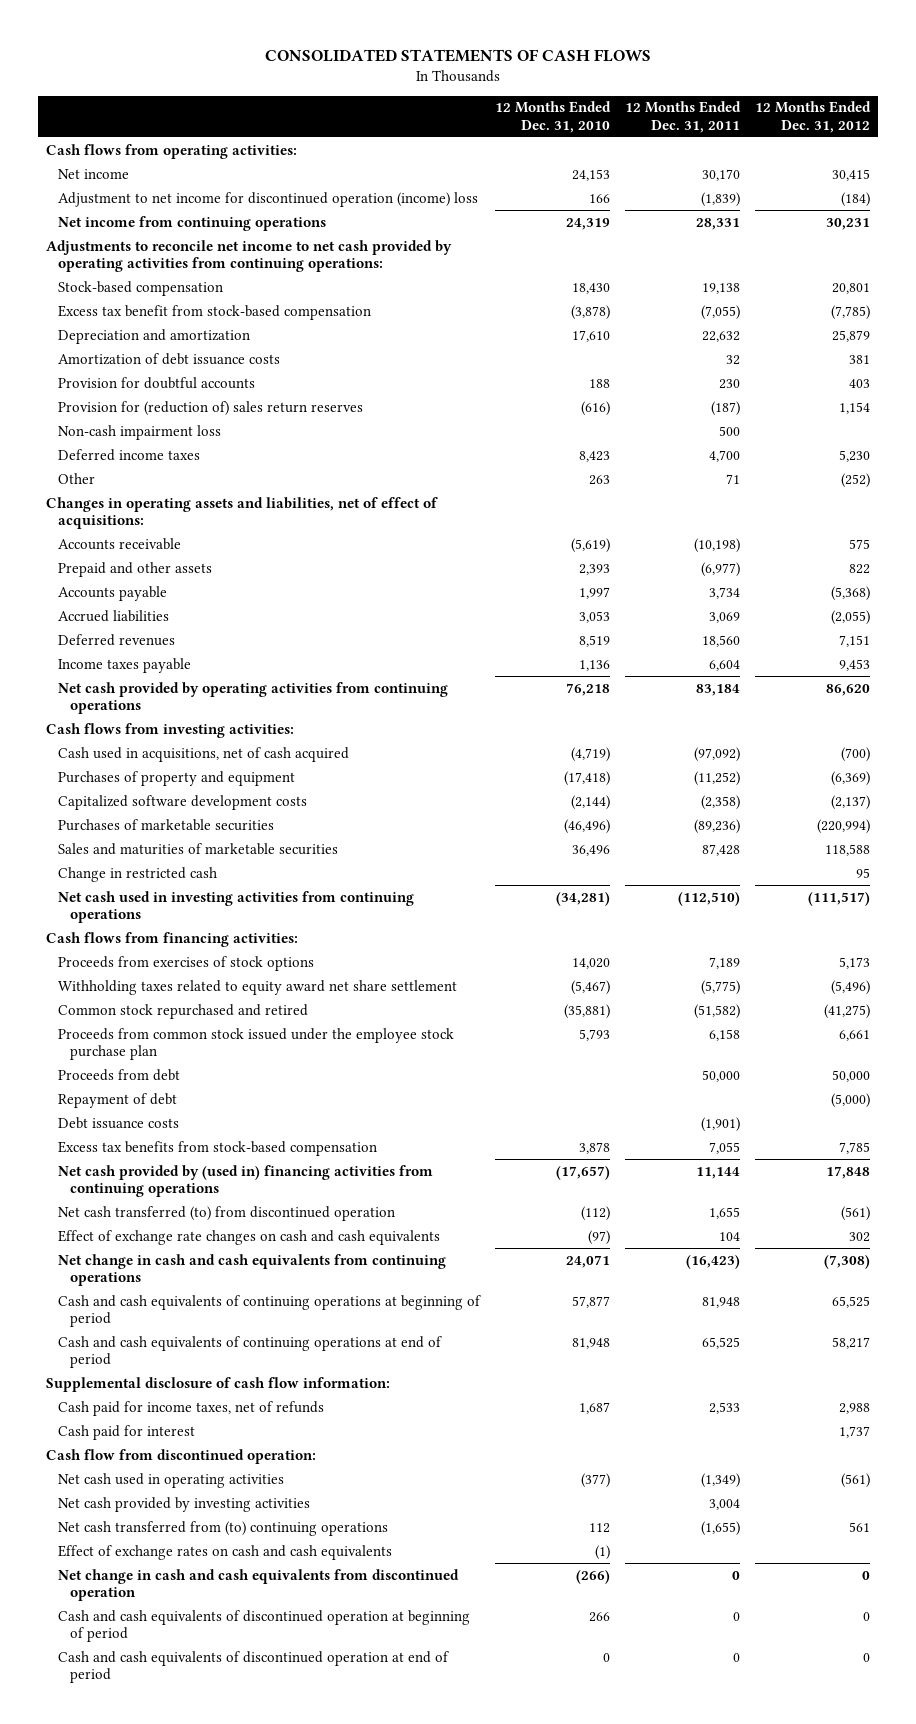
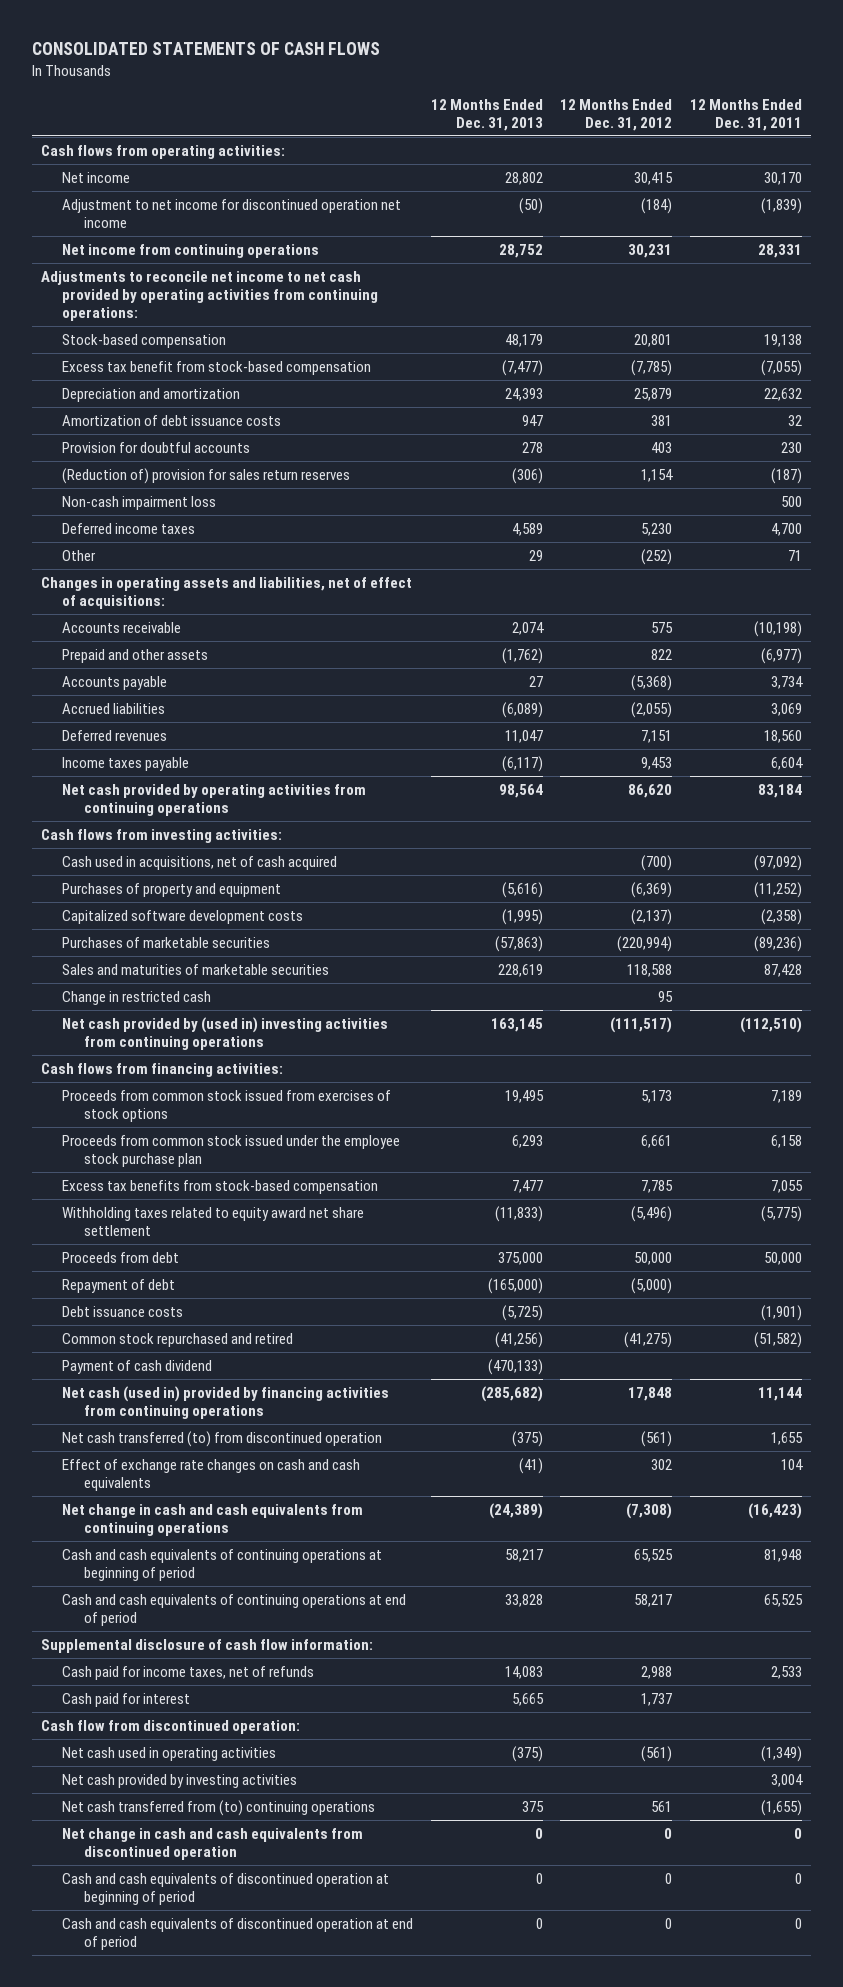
- | 12 Months Ended Dec. 31, 2010 | 12 Months Ended Dec. 31, 2011 | 12 Months Ended Dec. 31, 2012
+ | 12 Months Ended Dec. 31, 2013 | 12 Months Ended Dec. 31, 2012 | 12 Months Ended Dec. 31, 2011
- Adjustment to net income for discontinued operation (income) loss | 166 | (1,839) | (184)
+ Adjustment to net income for discontinued operation net income | (50) | (184) | (1,839)
- Provision for (reduction of) sales return reserves | (616) | (187) | 1,154
+ (Reduction of) provision for sales return reserves | (306) | 1,154 | (187)
- Net cash used in investing activities from continuing operations | (34,281) | (112,510) | (111,517)
+ Net cash provided by (used in) investing activities from continuing operations | 163,145 | (111,517) | (112,510)
- Proceeds from exercises of stock options | 14,020 | 7,189 | 5,173
+ Proceeds from common stock issued from exercises of stock options | 19,495 | 5,173 | 7,189
moved up: Excess tax benefits from stock-based compensation | 7,477 | 7,785 | 7,055
moved down: Withholding taxes related to equity award net share settlement | (11,833) | (5,496) | (5,775)
- Net cash provided by (used in) financing activities from continuing operations | (17,657) | 11,144 | 17,848
moved down: Common stock repurchased and retired | (41,256) | (41,275) | (51,582)
+ Payment of cash dividend | (470,133) | |
+ Net cash (used in) provided by financing activities from continuing operations | (285,682) | 17,848 | 11,144
- Effect of exchange rates on cash and cash equivalents | (1) | |

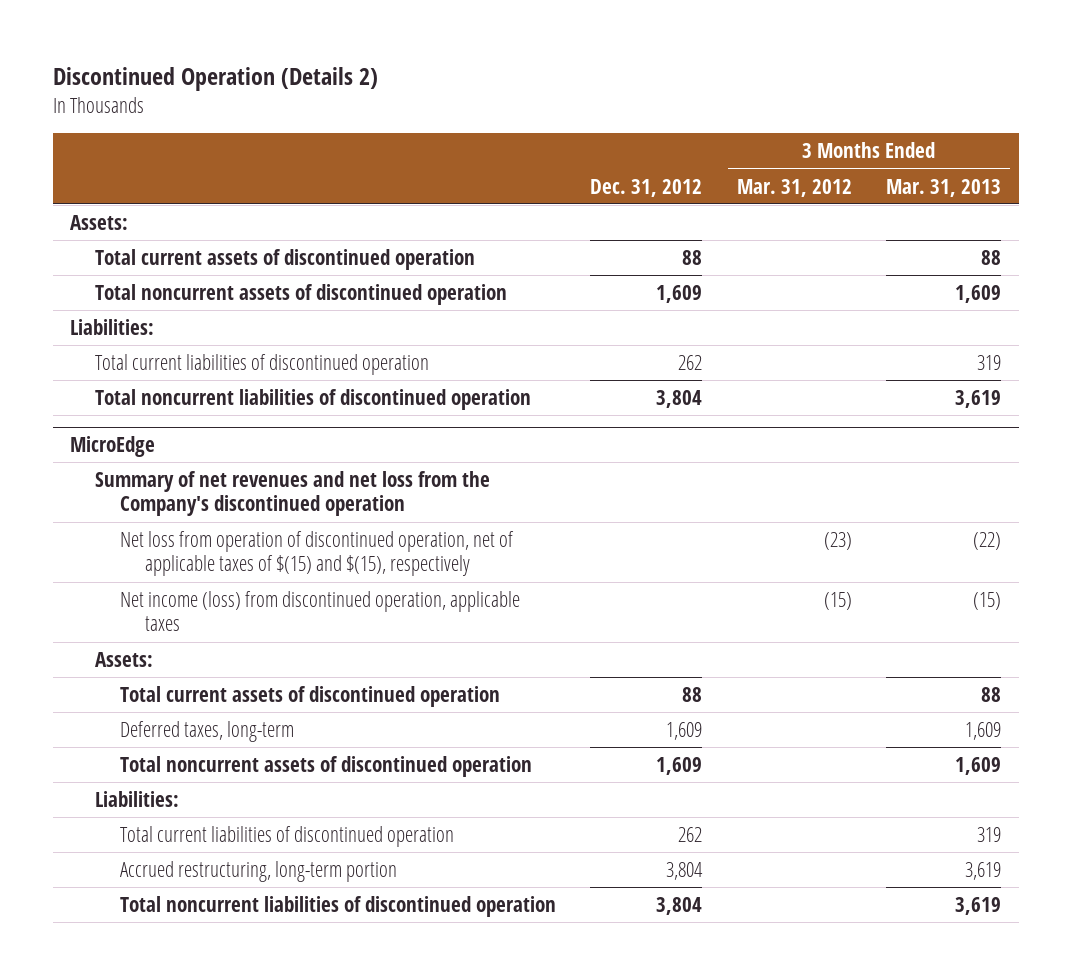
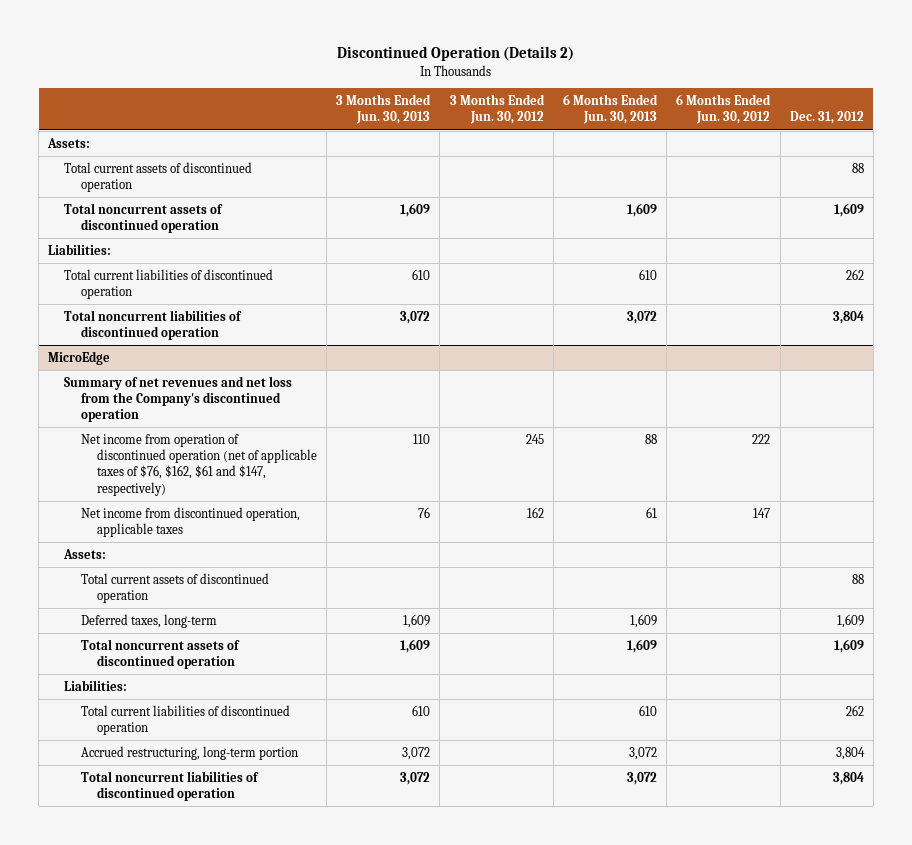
- | Dec. 31, 2012 | 3 Months Ended Mar. 31, 2012 | 3 Months Ended Mar. 31, 2013
+ | 3 Months Ended Jun. 30, 2013 | 3 Months Ended Jun. 30, 2012 | 6 Months Ended Jun. 30, 2013 | 6 Months Ended Jun. 30, 2012 | Dec. 31, 2012
@ MicroEdge
- Net loss from operation of discontinued operation, net of applicable taxes of $(15) and $(15), respectively | | (23) | (22)
- Net income (loss) from discontinued operation, applicable taxes | | (15) | (15)
+ Net income from operation of discontinued operation (net of applicable taxes of $76, $162, $61 and $147, respectively) | 110 | 245 | 88 | 222 |
+ Net income from discontinued operation, applicable taxes | 76 | 162 | 61 | 147 |

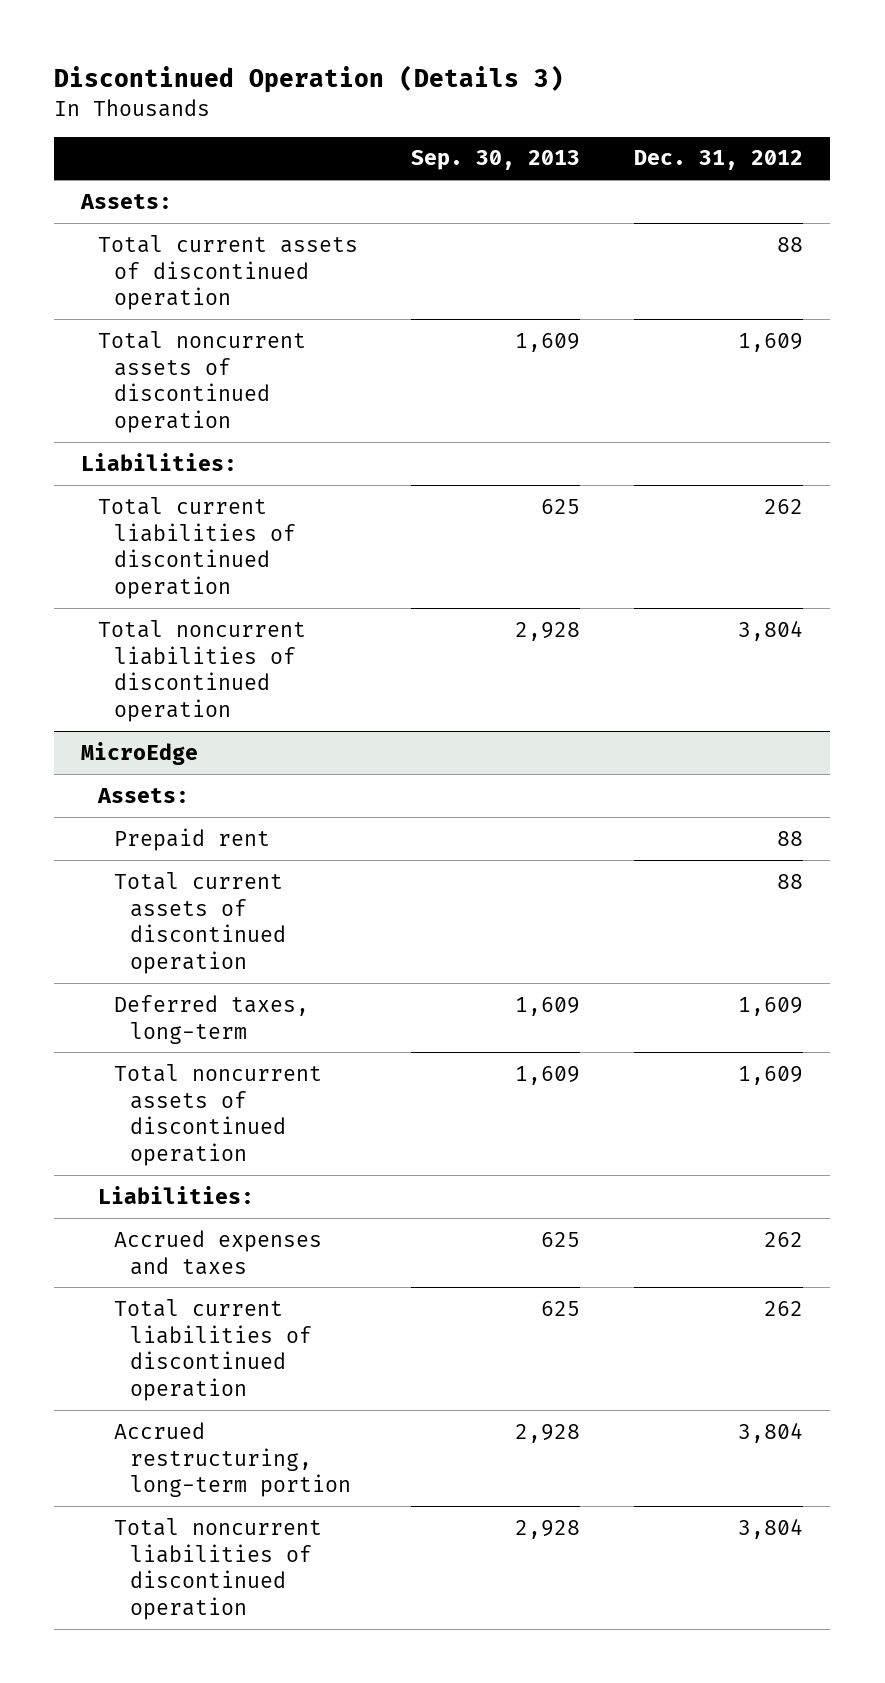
- Discontinued Operation (Details 2)
+ Discontinued Operation (Details 3)
- | 3 Months Ended Jun. 30, 2013 | 3 Months Ended Jun. 30, 2012 | 6 Months Ended Jun. 30, 2013 | 6 Months Ended Jun. 30, 2012 | Dec. 31, 2012
+ | Sep. 30, 2013 | Dec. 31, 2012
@ MicroEdge
- Summary of net revenues and net loss from the Company's discontinued operation
- Net income from operation of discontinued operation (net of applicable taxes of $76, $162, $61 and $147, respectively) | 110 | 245 | 88 | 222 |
- Net income from discontinued operation, applicable taxes | 76 | 162 | 61 | 147 |
+ Prepaid rent | | 88
+ Accrued expenses and taxes | 625 | 262

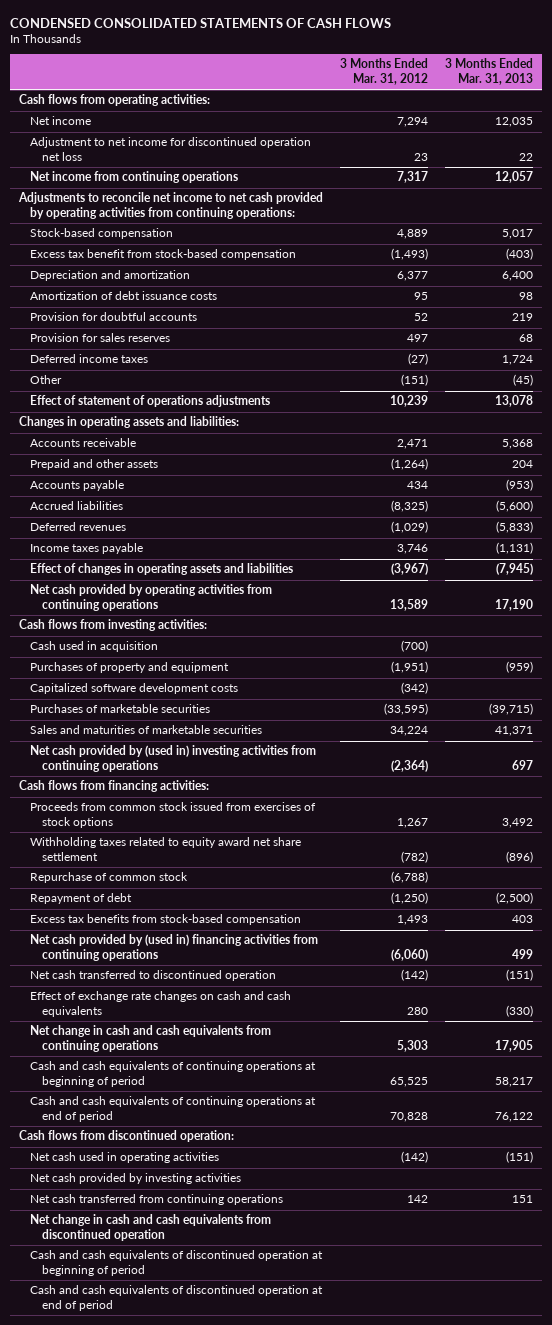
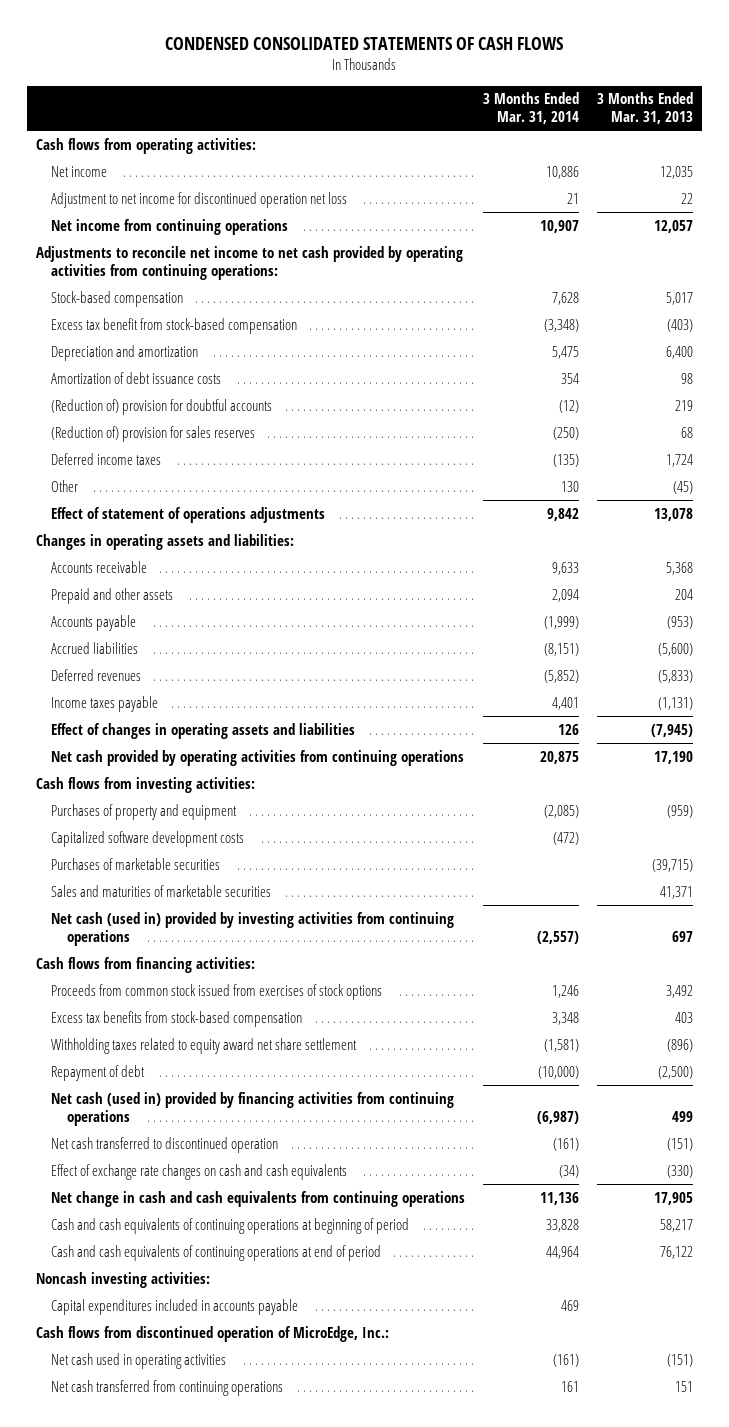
- | 3 Months Ended Mar. 31, 2012 | 3 Months Ended Mar. 31, 2013
+ | 3 Months Ended Mar. 31, 2014 | 3 Months Ended Mar. 31, 2013
- Provision for doubtful accounts | 52 | 219
- Provision for sales reserves | 497 | 68
+ (Reduction of) provision for doubtful accounts | (12) | 219
+ (Reduction of) provision for sales reserves | (250) | 68
- Cash used in acquisition | (700) |
- Net cash provided by (used in) investing activities from continuing operations | (2,364) | 697
+ Net cash (used in) provided by investing activities from continuing operations | (2,557) | 697
moved up: Excess tax benefits from stock-based compensation | 3,348 | 403
- Repurchase of common stock | (6,788) |
- Net cash provided by (used in) financing activities from continuing operations | (6,060) | 499
+ Net cash (used in) provided by financing activities from continuing operations | (6,987) | 499
- Cash flows from discontinued operation:
+ Noncash investing activities:
+ Capital expenditures included in accounts payable | 469 |
+ Cash flows from discontinued operation of MicroEdge, Inc.:
- Net cash provided by investing activities
- Net change in cash and cash equivalents from discontinued operation
- Cash and cash equivalents of discontinued operation at beginning of period
- Cash and cash equivalents of discontinued operation at end of period

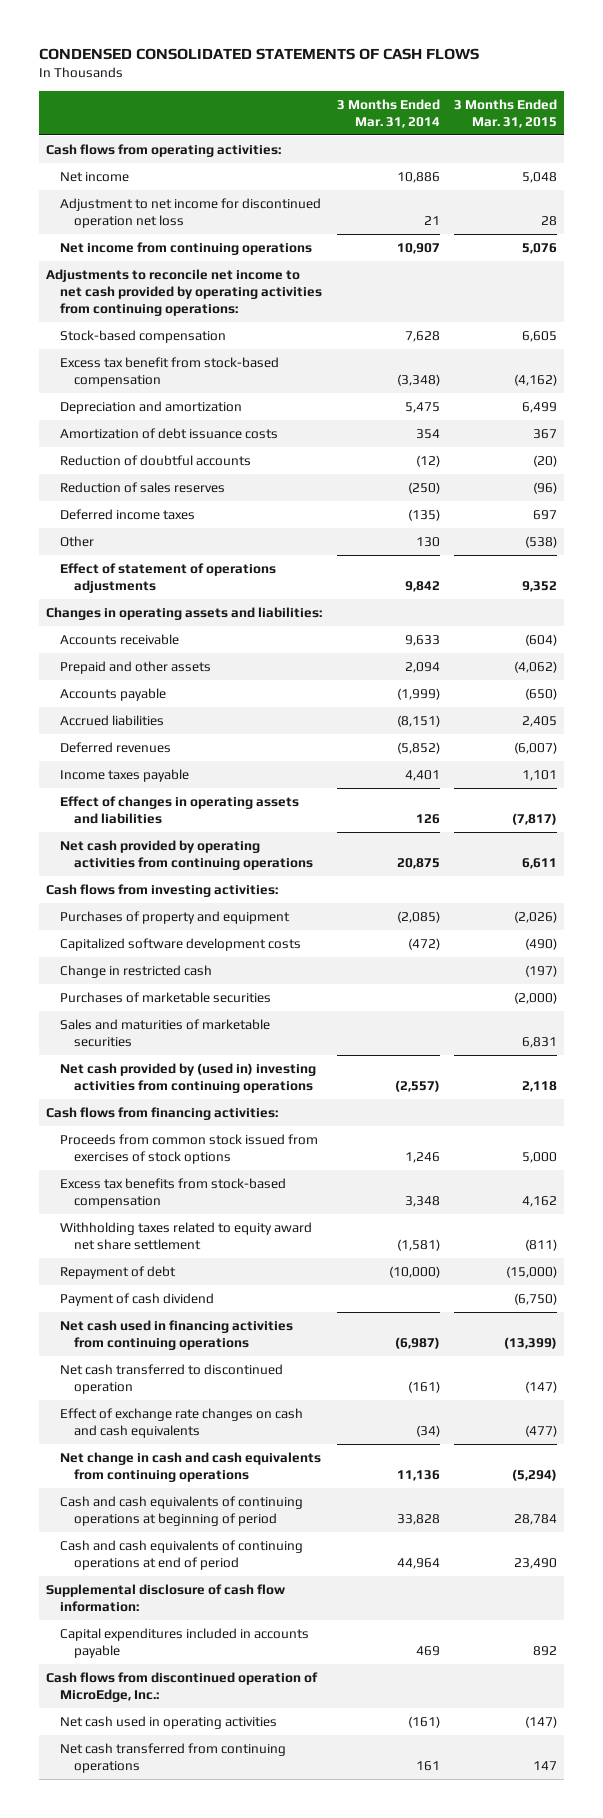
- | 3 Months Ended Mar. 31, 2014 | 3 Months Ended Mar. 31, 2013
+ | 3 Months Ended Mar. 31, 2014 | 3 Months Ended Mar. 31, 2015
- (Reduction of) provision for doubtful accounts | (12) | 219
- (Reduction of) provision for sales reserves | (250) | 68
+ Reduction of doubtful accounts | (12) | (20)
+ Reduction of sales reserves | (250) | (96)
+ Change in restricted cash | | (197)
- Net cash (used in) provided by investing activities from continuing operations | (2,557) | 697
+ Net cash provided by (used in) investing activities from continuing operations | (2,557) | 2,118
- Net cash (used in) provided by financing activities from continuing operations | (6,987) | 499
+ Payment of cash dividend | | (6,750)
+ Net cash used in financing activities from continuing operations | (6,987) | (13,399)
- Noncash investing activities:
+ Supplemental disclosure of cash flow information:

